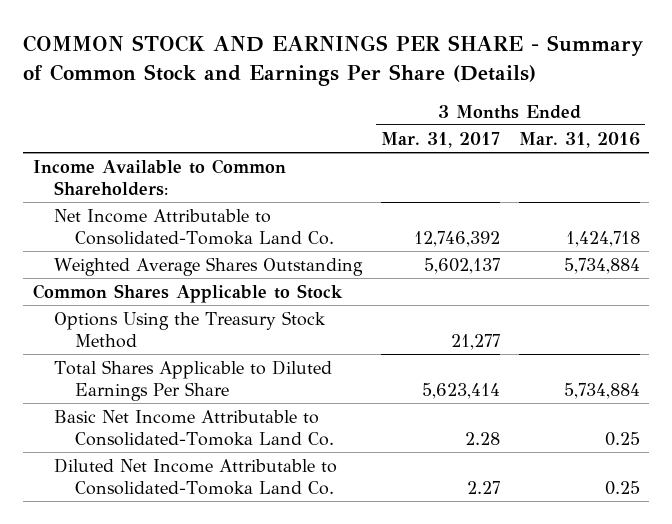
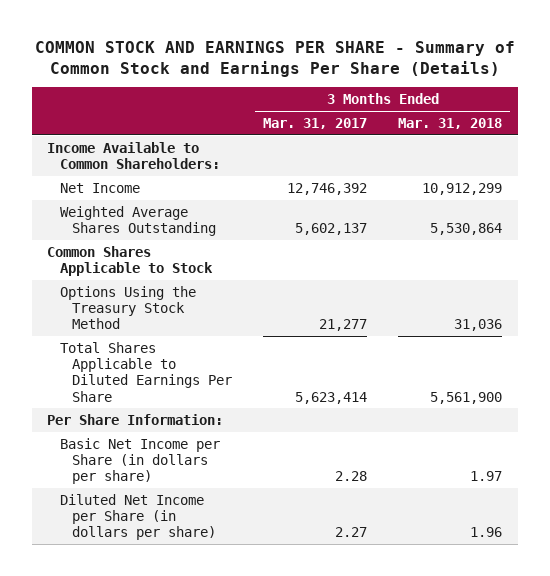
- | 3 Months Ended Mar. 31, 2017 | 3 Months Ended Mar. 31, 2016
+ | 3 Months Ended Mar. 31, 2017 | 3 Months Ended Mar. 31, 2018
- Net Income Attributable to Consolidated-Tomoka Land Co. | 12,746,392 | 1,424,718
+ Net Income | 12,746,392 | 10,912,299
- Basic Net Income Attributable to Consolidated-Tomoka Land Co. | 2.28 | 0.25
- Diluted Net Income Attributable to Consolidated-Tomoka Land Co. | 2.27 | 0.25
+ Per Share Information:
+ Basic Net Income per Share (in dollars per share) | 2.28 | 1.97
+ Diluted Net Income per Share (in dollars per share) | 2.27 | 1.96

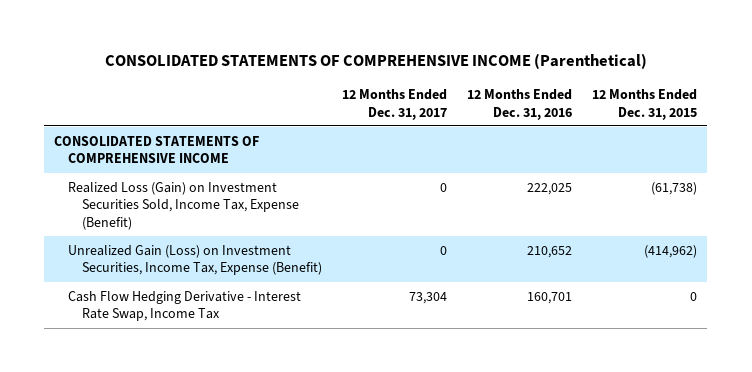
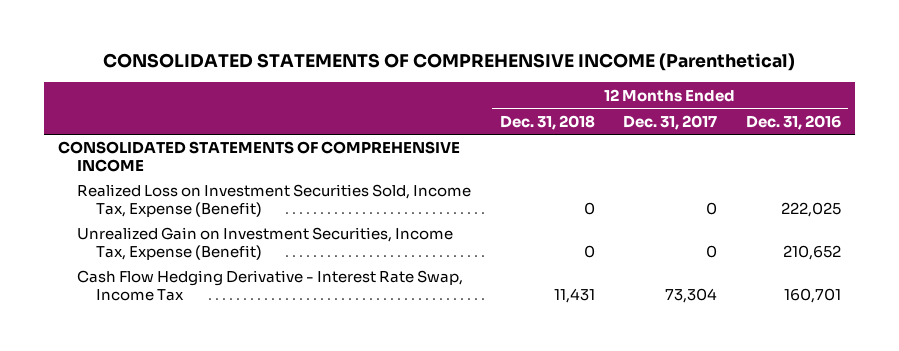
- | 12 Months Ended Dec. 31, 2017 | 12 Months Ended Dec. 31, 2016 | 12 Months Ended Dec. 31, 2015
+ | 12 Months Ended Dec. 31, 2018 | 12 Months Ended Dec. 31, 2017 | 12 Months Ended Dec. 31, 2016
- Realized Loss (Gain) on Investment Securities Sold, Income Tax, Expense (Benefit) | 0 | 222,025 | (61,738)
- Unrealized Gain (Loss) on Investment Securities, Income Tax, Expense (Benefit) | 0 | 210,652 | (414,962)
+ Realized Loss on Investment Securities Sold, Income Tax, Expense (Benefit) | 0 | 0 | 222,025
+ Unrealized Gain on Investment Securities, Income Tax, Expense (Benefit) | 0 | 0 | 210,652

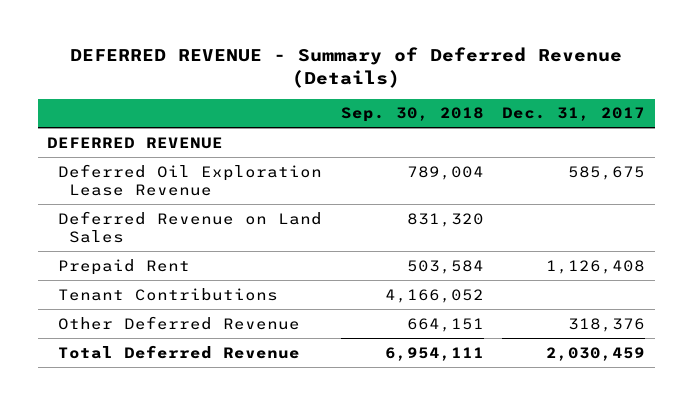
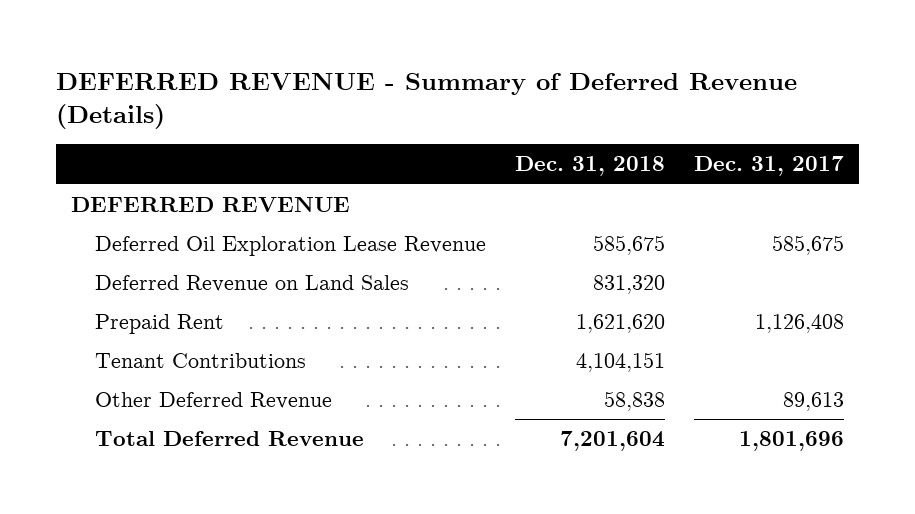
- | Sep. 30, 2018 | Dec. 31, 2017
+ | Dec. 31, 2018 | Dec. 31, 2017
- Other Deferred Revenue | 664,151 | 318,376
- Total Deferred Revenue | 6,954,111 | 2,030,459
+ Other Deferred Revenue | 58,838 | 89,613
+ Total Deferred Revenue | 7,201,604 | 1,801,696

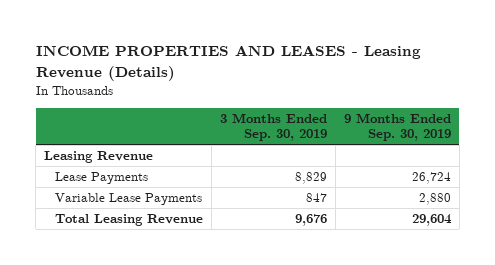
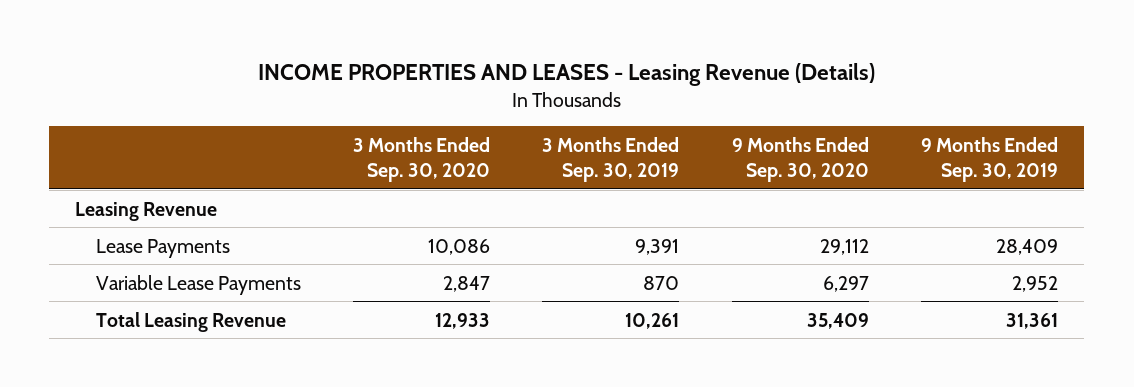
- | 3 Months Ended Sep. 30, 2019 | 9 Months Ended Sep. 30, 2019
+ | 3 Months Ended Sep. 30, 2020 | 3 Months Ended Sep. 30, 2019 | 9 Months Ended Sep. 30, 2020 | 9 Months Ended Sep. 30, 2019
- Lease Payments | 8,829 | 26,724
- Variable Lease Payments | 847 | 2,880
- Total Leasing Revenue | 9,676 | 29,604
+ Lease Payments | 10,086 | 9,391 | 29,112 | 28,409
+ Variable Lease Payments | 2,847 | 870 | 6,297 | 2,952
+ Total Leasing Revenue | 12,933 | 10,261 | 35,409 | 31,361

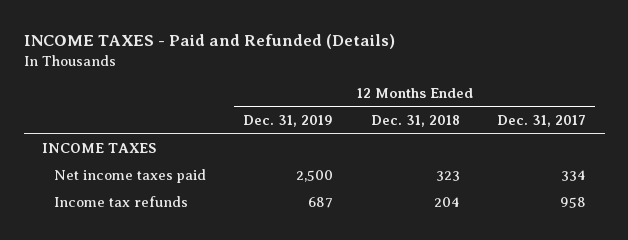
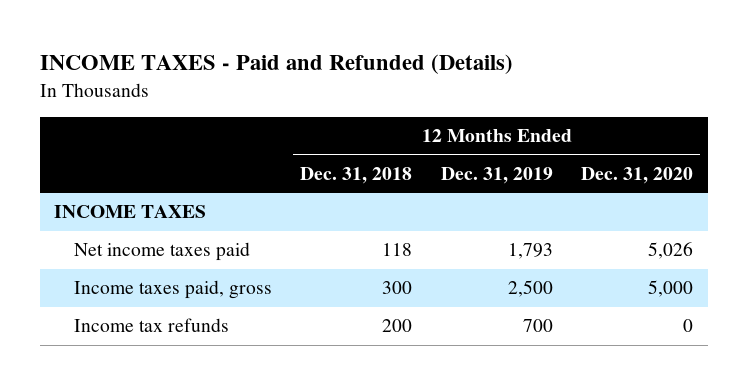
- | 12 Months Ended Dec. 31, 2019 | 12 Months Ended Dec. 31, 2018 | 12 Months Ended Dec. 31, 2017
+ | 12 Months Ended Dec. 31, 2018 | 12 Months Ended Dec. 31, 2019 | 12 Months Ended Dec. 31, 2020
- Net income taxes paid | 2,500 | 323 | 334
- Income tax refunds | 687 | 204 | 958
+ Net income taxes paid | 118 | 1,793 | 5,026
+ Income taxes paid, gross | 300 | 2,500 | 5,000
+ Income tax refunds | 200 | 700 | 0

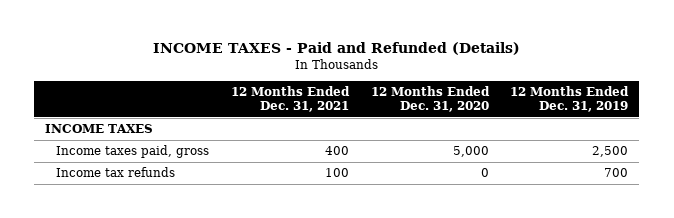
- | 12 Months Ended Dec. 31, 2018 | 12 Months Ended Dec. 31, 2019 | 12 Months Ended Dec. 31, 2020
+ | 12 Months Ended Dec. 31, 2021 | 12 Months Ended Dec. 31, 2020 | 12 Months Ended Dec. 31, 2019
- Net income taxes paid | 118 | 1,793 | 5,026

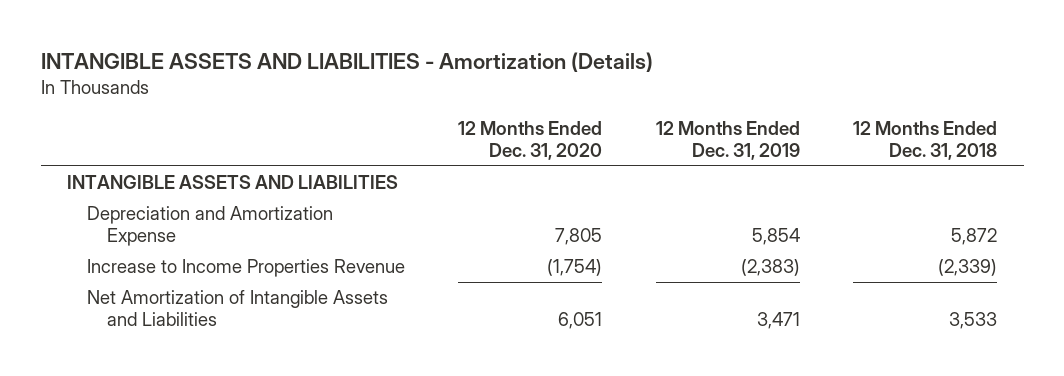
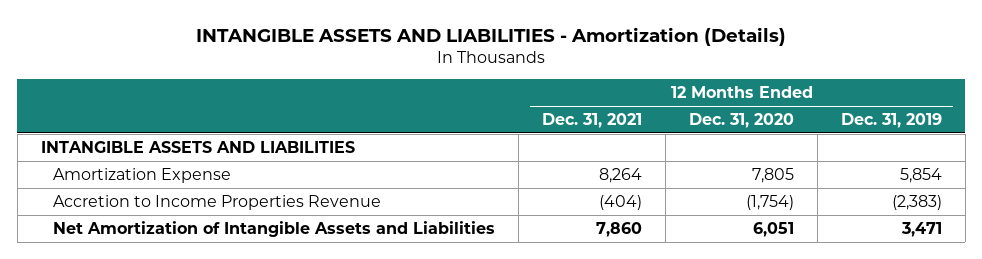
- | 12 Months Ended Dec. 31, 2020 | 12 Months Ended Dec. 31, 2019 | 12 Months Ended Dec. 31, 2018
+ | 12 Months Ended Dec. 31, 2021 | 12 Months Ended Dec. 31, 2020 | 12 Months Ended Dec. 31, 2019
- Depreciation and Amortization Expense | 7,805 | 5,854 | 5,872
- Increase to Income Properties Revenue | (1,754) | (2,383) | (2,339)
+ Amortization Expense | 8,264 | 7,805 | 5,854
+ Accretion to Income Properties Revenue | (404) | (1,754) | (2,383)

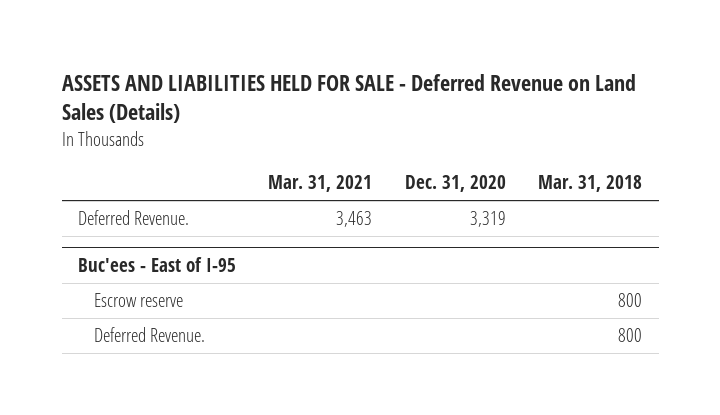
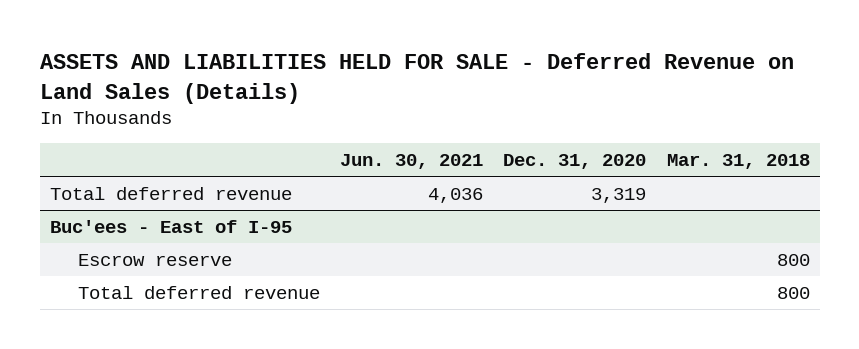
- | Mar. 31, 2021 | Dec. 31, 2020 | Mar. 31, 2018
+ | Jun. 30, 2021 | Dec. 31, 2020 | Mar. 31, 2018
- Deferred Revenue. | 3,463 | 3,319 |
+ Total deferred revenue | 4,036 | 3,319 |
@ Buc'ees - East of I-95
- Deferred Revenue. | | | 800
+ Total deferred revenue | | | 800

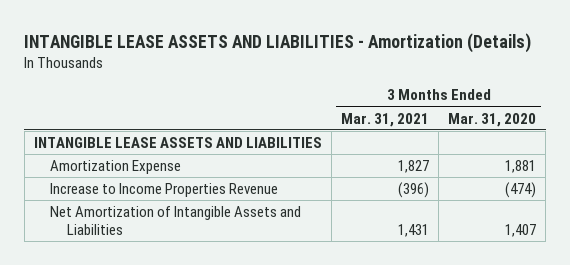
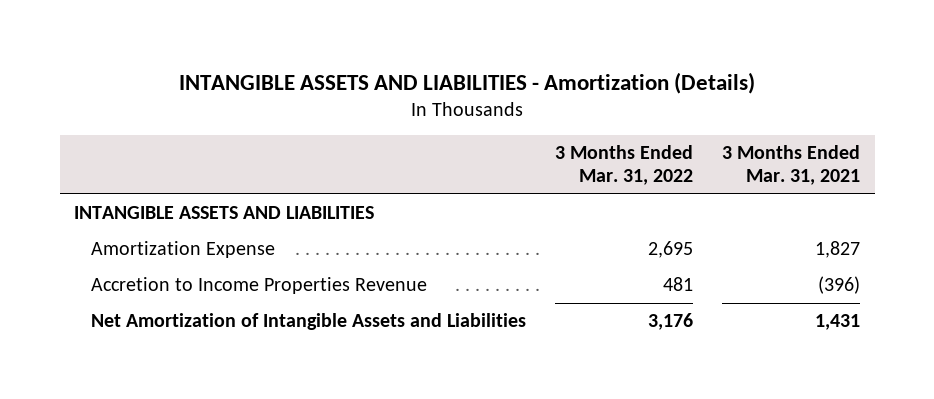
- INTANGIBLE LEASE ASSETS AND LIABILITIES - Amortization (Details)
+ INTANGIBLE ASSETS AND LIABILITIES - Amortization (Details)
- | 3 Months Ended Mar. 31, 2021 | 3 Months Ended Mar. 31, 2020
+ | 3 Months Ended Mar. 31, 2022 | 3 Months Ended Mar. 31, 2021
- INTANGIBLE LEASE ASSETS AND LIABILITIES
+ INTANGIBLE ASSETS AND LIABILITIES
- Increase to Income Properties Revenue | (396) | (474)
+ Accretion to Income Properties Revenue | 481 | (396)

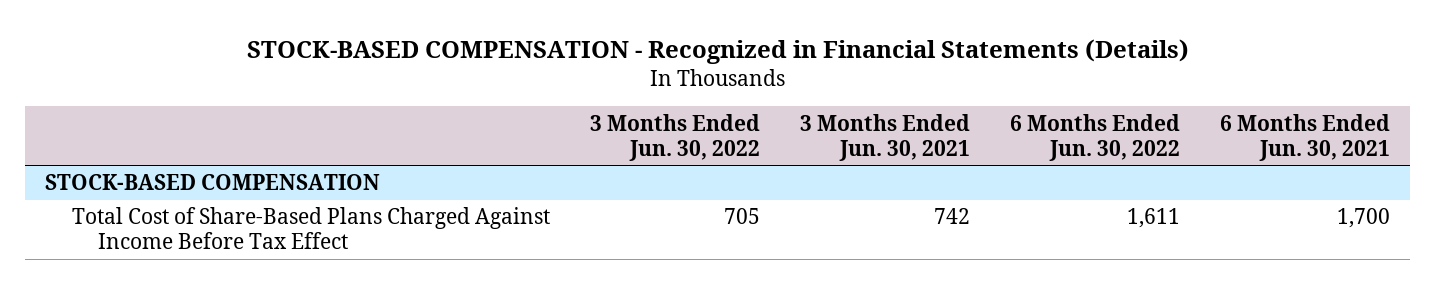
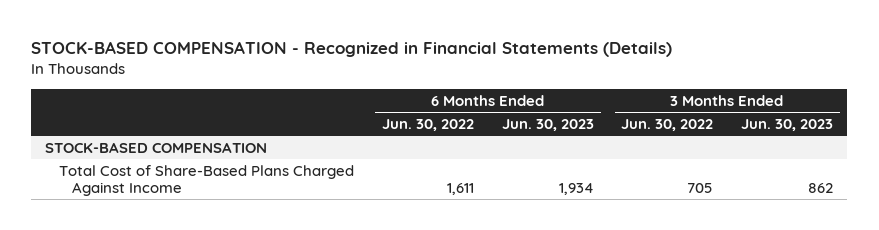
- | 3 Months Ended Jun. 30, 2022 | 3 Months Ended Jun. 30, 2021 | 6 Months Ended Jun. 30, 2022 | 6 Months Ended Jun. 30, 2021
+ | 6 Months Ended Jun. 30, 2022 | 6 Months Ended Jun. 30, 2023 | 3 Months Ended Jun. 30, 2022 | 3 Months Ended Jun. 30, 2023
- Total Cost of Share-Based Plans Charged Against Income Before Tax Effect | 705 | 742 | 1,611 | 1,700
+ Total Cost of Share-Based Plans Charged Against Income | 1,611 | 1,934 | 705 | 862

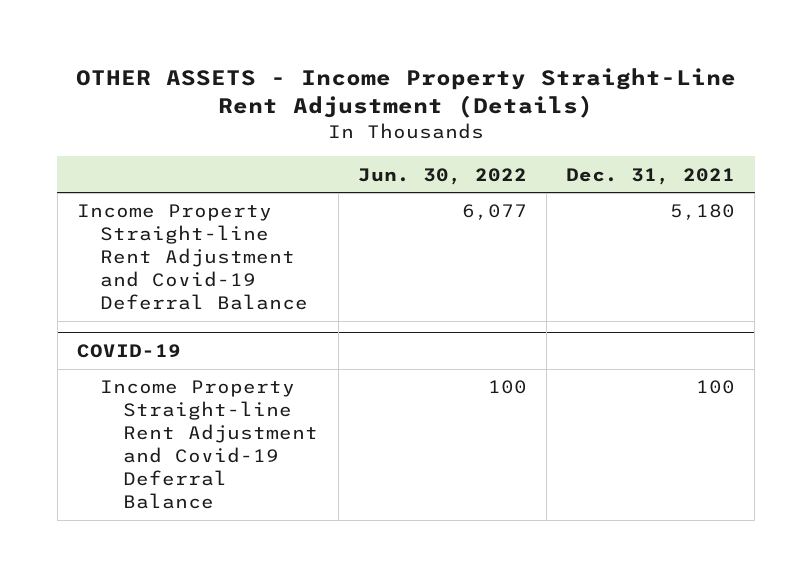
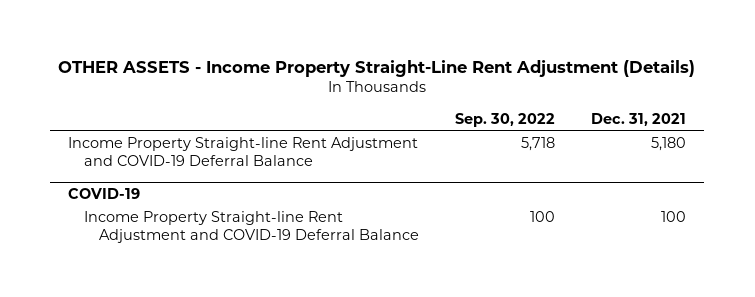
- | Jun. 30, 2022 | Dec. 31, 2021
+ | Sep. 30, 2022 | Dec. 31, 2021
- Income Property Straight-line Rent Adjustment and Covid-19 Deferral Balance | 6,077 | 5,180
+ Income Property Straight-line Rent Adjustment and COVID-19 Deferral Balance | 5,718 | 5,180
@ COVID-19
- Income Property Straight-line Rent Adjustment and Covid-19 Deferral Balance | 100 | 100
+ Income Property Straight-line Rent Adjustment and COVID-19 Deferral Balance | 100 | 100

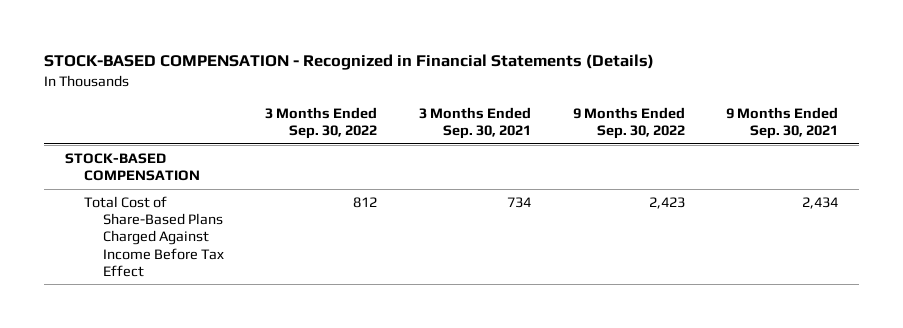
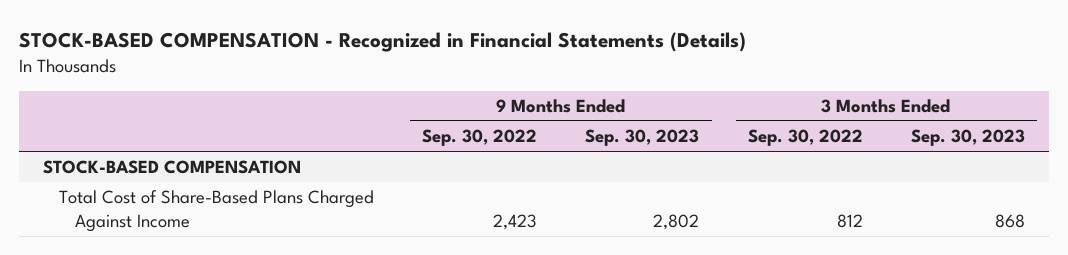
- | 3 Months Ended Sep. 30, 2022 | 3 Months Ended Sep. 30, 2021 | 9 Months Ended Sep. 30, 2022 | 9 Months Ended Sep. 30, 2021
+ | 9 Months Ended Sep. 30, 2022 | 9 Months Ended Sep. 30, 2023 | 3 Months Ended Sep. 30, 2022 | 3 Months Ended Sep. 30, 2023
- Total Cost of Share-Based Plans Charged Against Income Before Tax Effect | 812 | 734 | 2,423 | 2,434
+ Total Cost of Share-Based Plans Charged Against Income | 2,423 | 2,802 | 812 | 868

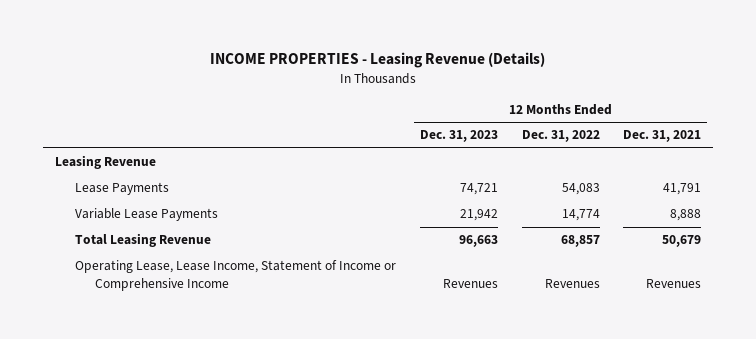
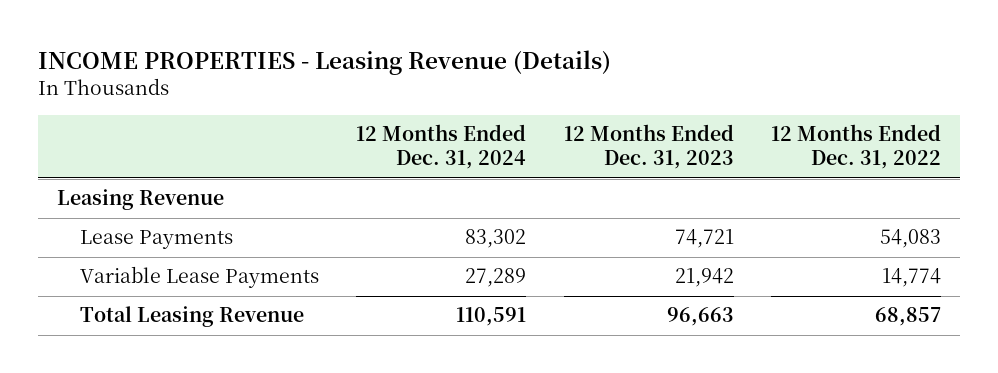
- | 12 Months Ended Dec. 31, 2023 | 12 Months Ended Dec. 31, 2022 | 12 Months Ended Dec. 31, 2021
+ | 12 Months Ended Dec. 31, 2024 | 12 Months Ended Dec. 31, 2023 | 12 Months Ended Dec. 31, 2022
- Operating Lease, Lease Income, Statement of Income or Comprehensive Income | Revenues | Revenues | Revenues

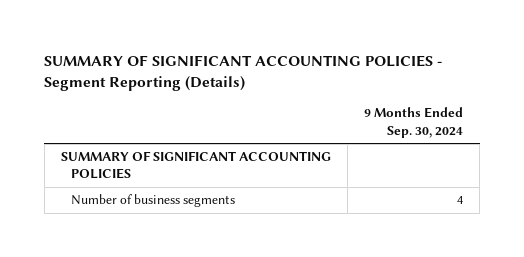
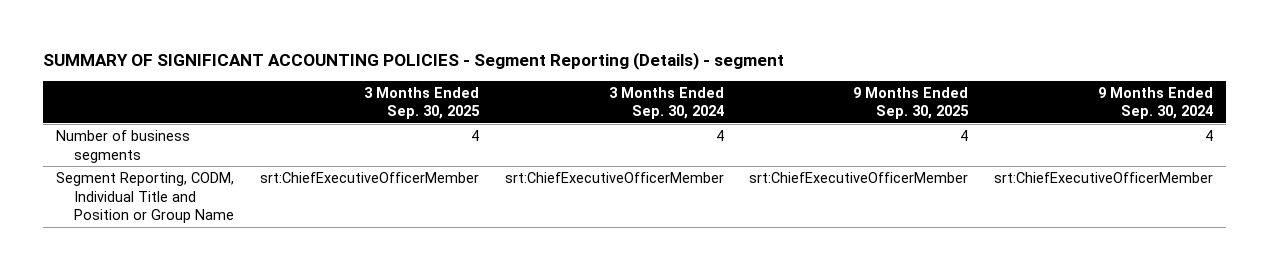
- SUMMARY OF SIGNIFICANT ACCOUNTING POLICIES - Segment Reporting (Details)
+ SUMMARY OF SIGNIFICANT ACCOUNTING POLICIES - Segment Reporting (Details) - segment
- | 9 Months Ended Sep. 30, 2024
+ | 3 Months Ended Sep. 30, 2025 | 3 Months Ended Sep. 30, 2024 | 9 Months Ended Sep. 30, 2025 | 9 Months Ended Sep. 30, 2024
- SUMMARY OF SIGNIFICANT ACCOUNTING POLICIES
+ Segment Reporting, CODM, Individual Title and Position or Group Name | srt:ChiefExecutiveOfficerMember | srt:ChiefExecutiveOfficerMember | srt:ChiefExecutiveOfficerMember | srt:ChiefExecutiveOfficerMember

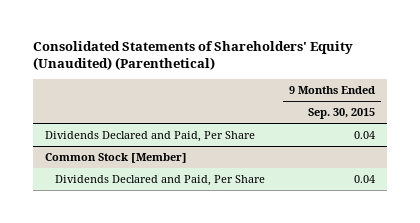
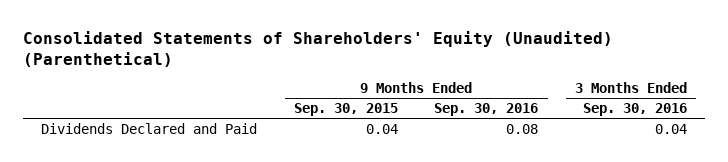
- | 9 Months Ended Sep. 30, 2015
+ | 9 Months Ended Sep. 30, 2015 | 9 Months Ended Sep. 30, 2016 | 3 Months Ended Sep. 30, 2016
- Dividends Declared and Paid, Per Share | 0.04
- Common Stock [Member]
- Dividends Declared and Paid, Per Share | 0.04
+ Dividends Declared and Paid | 0.04 | 0.08 | 0.04

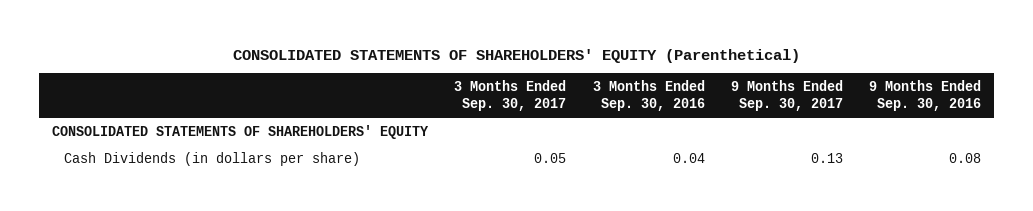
- Consolidated Statements of Shareholders' Equity (Unaudited) (Parenthetical)
+ CONSOLIDATED STATEMENTS OF SHAREHOLDERS' EQUITY (Parenthetical)
- | 9 Months Ended Sep. 30, 2015 | 9 Months Ended Sep. 30, 2016 | 3 Months Ended Sep. 30, 2016
+ | 3 Months Ended Sep. 30, 2017 | 3 Months Ended Sep. 30, 2016 | 9 Months Ended Sep. 30, 2017 | 9 Months Ended Sep. 30, 2016
- Dividends Declared and Paid | 0.04 | 0.08 | 0.04
+ CONSOLIDATED STATEMENTS OF SHAREHOLDERS' EQUITY
+ Cash Dividends (in dollars per share) | 0.05 | 0.04 | 0.13 | 0.08

